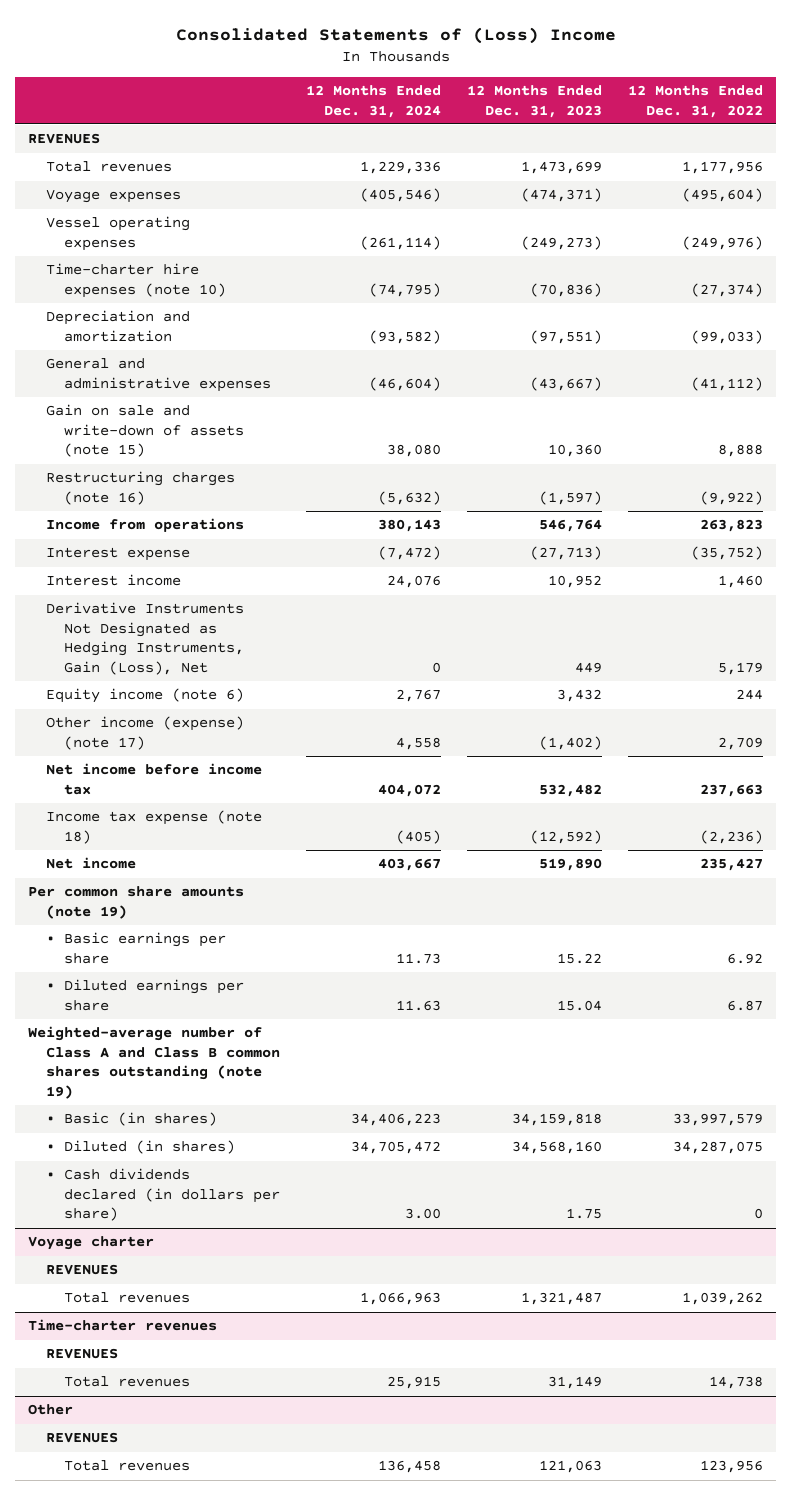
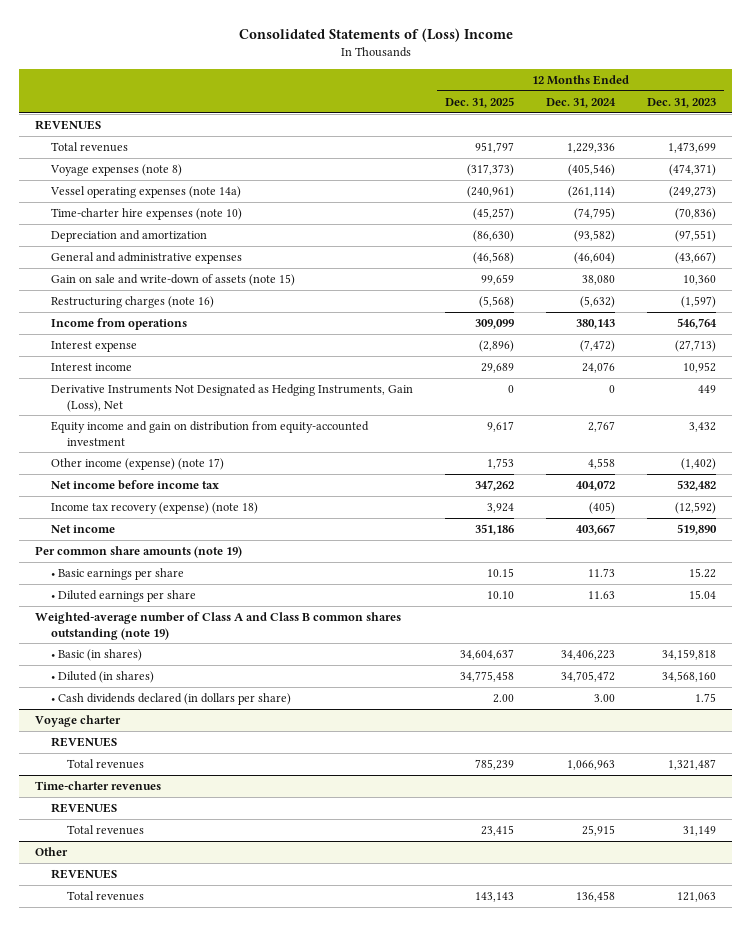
- | 12 Months Ended Dec. 31, 2024 | 12 Months Ended Dec. 31, 2023 | 12 Months Ended Dec. 31, 2022
+ | 12 Months Ended Dec. 31, 2025 | 12 Months Ended Dec. 31, 2024 | 12 Months Ended Dec. 31, 2023
- Voyage expenses | (405,546) | (474,371) | (495,604)
- Vessel operating expenses | (261,114) | (249,273) | (249,976)
+ Voyage expenses (note 8) | (317,373) | (405,546) | (474,371)
+ Vessel operating expenses (note 14a) | (240,961) | (261,114) | (249,273)
- Equity income (note 6) | 2,767 | 3,432 | 244
+ Equity income and gain on distribution from equity-accounted investment | 9,617 | 2,767 | 3,432
- Income tax expense (note 18) | (405) | (12,592) | (2,236)
+ Income tax recovery (expense) (note 18) | 3,924 | (405) | (12,592)

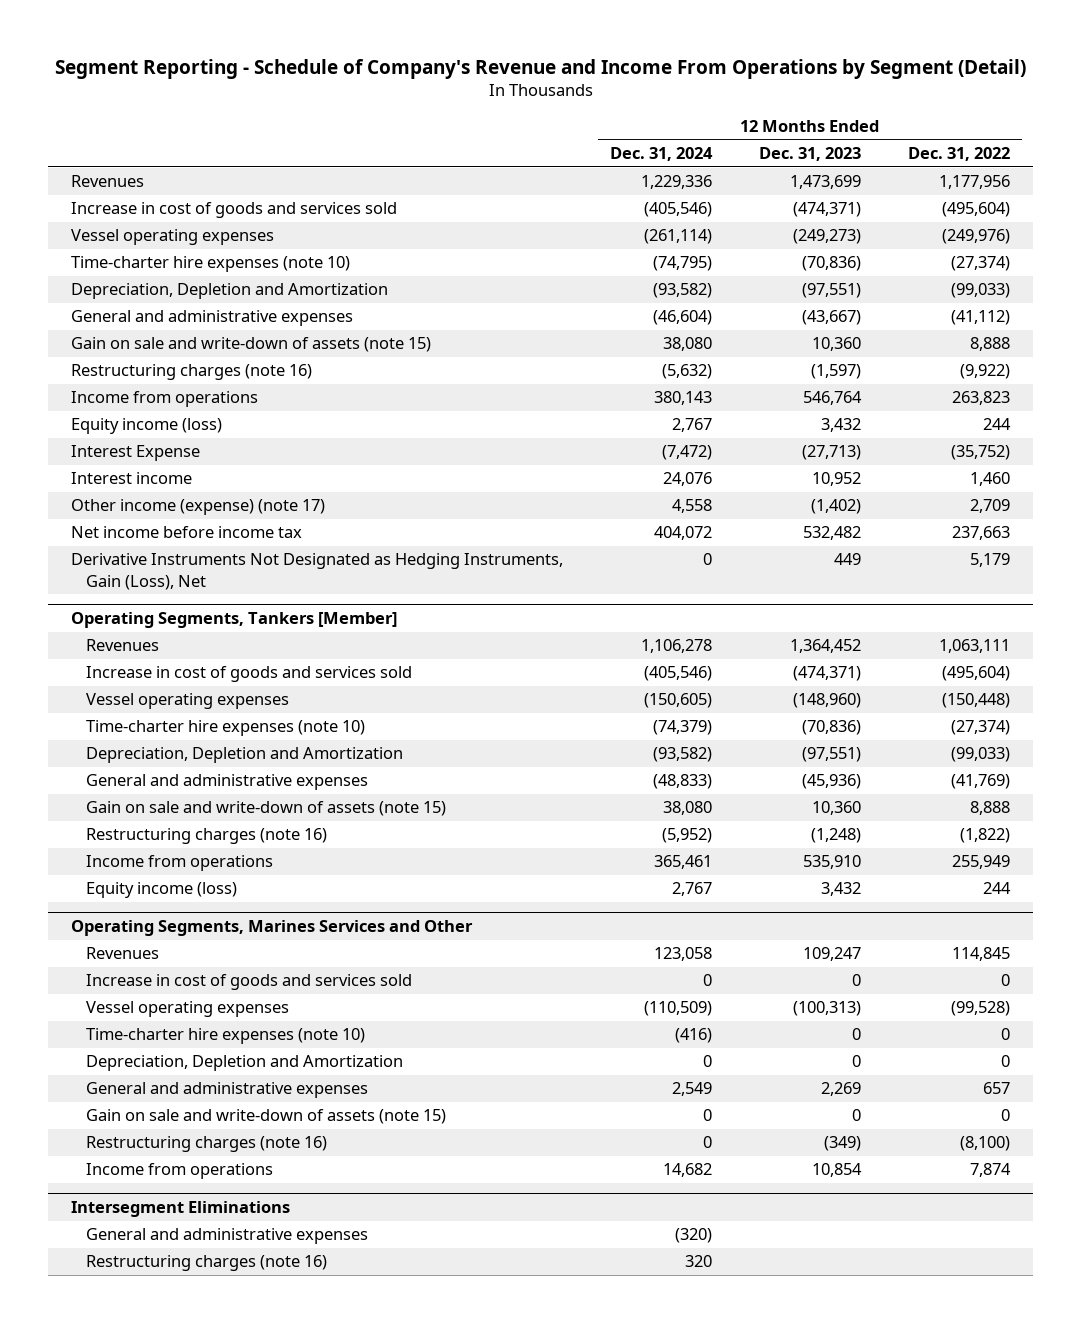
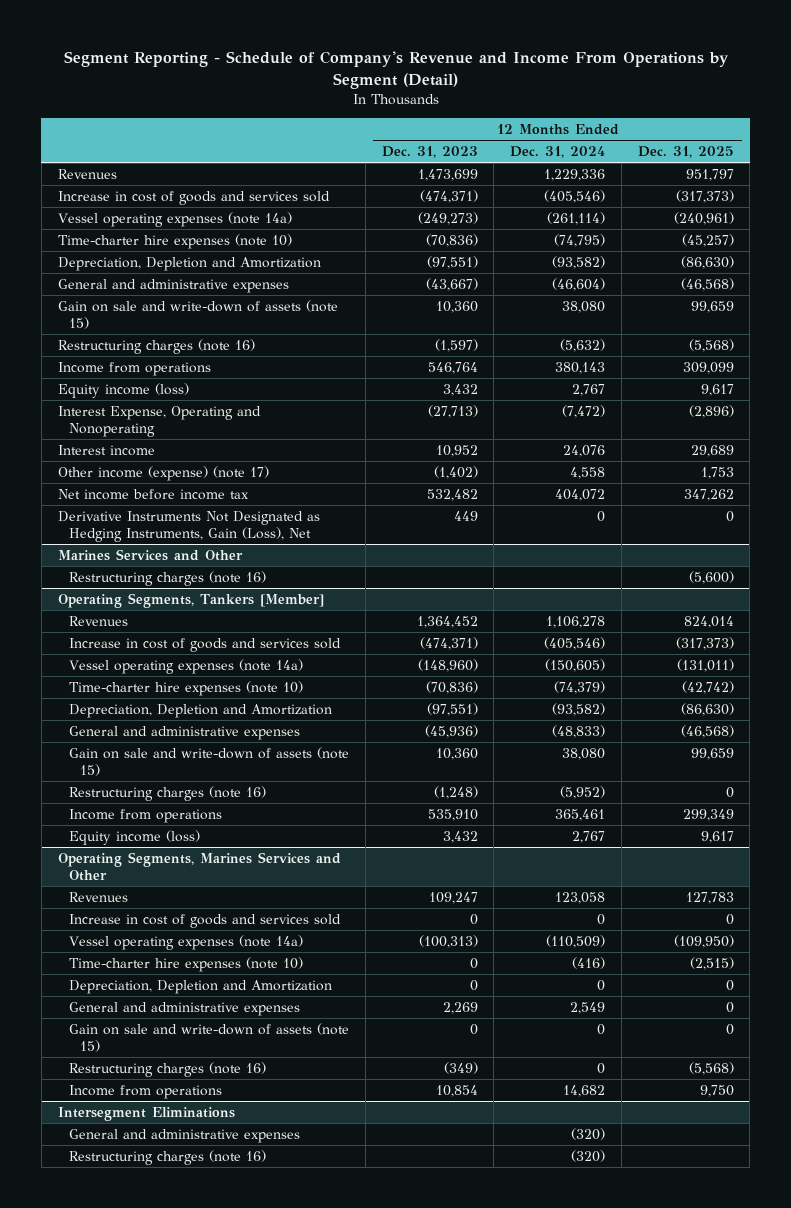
- | 12 Months Ended Dec. 31, 2024 | 12 Months Ended Dec. 31, 2023 | 12 Months Ended Dec. 31, 2022
+ | 12 Months Ended Dec. 31, 2023 | 12 Months Ended Dec. 31, 2024 | 12 Months Ended Dec. 31, 2025
- Vessel operating expenses | (261,114) | (249,273) | (249,976)
+ Vessel operating expenses (note 14a) | (249,273) | (261,114) | (240,961)
- Interest Expense | (7,472) | (27,713) | (35,752)
+ Interest Expense, Operating and Nonoperating | (27,713) | (7,472) | (2,896)
+ Marines Services and Other
+ Restructuring charges (note 16) | | | (5,600)
@ Operating Segments, Tankers [Member]
- Vessel operating expenses | (150,605) | (148,960) | (150,448)
+ Vessel operating expenses (note 14a) | (148,960) | (150,605) | (131,011)
@ Operating Segments, Marines Services and Other
- Vessel operating expenses | (110,509) | (100,313) | (99,528)
+ Vessel operating expenses (note 14a) | (100,313) | (110,509) | (109,950)
@ Intersegment Eliminations
- Restructuring charges (note 16) | 320 | |
+ Restructuring charges (note 16) | | (320) |

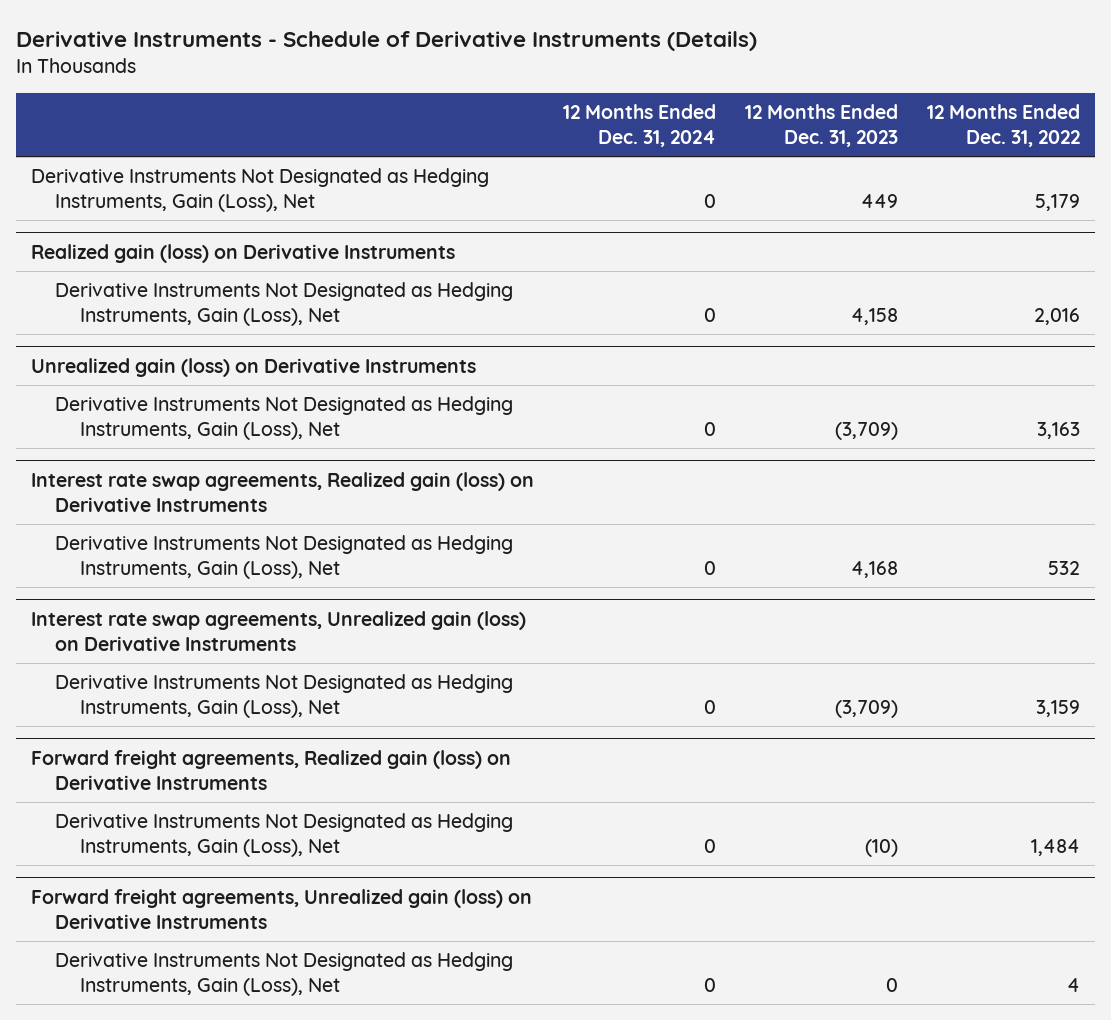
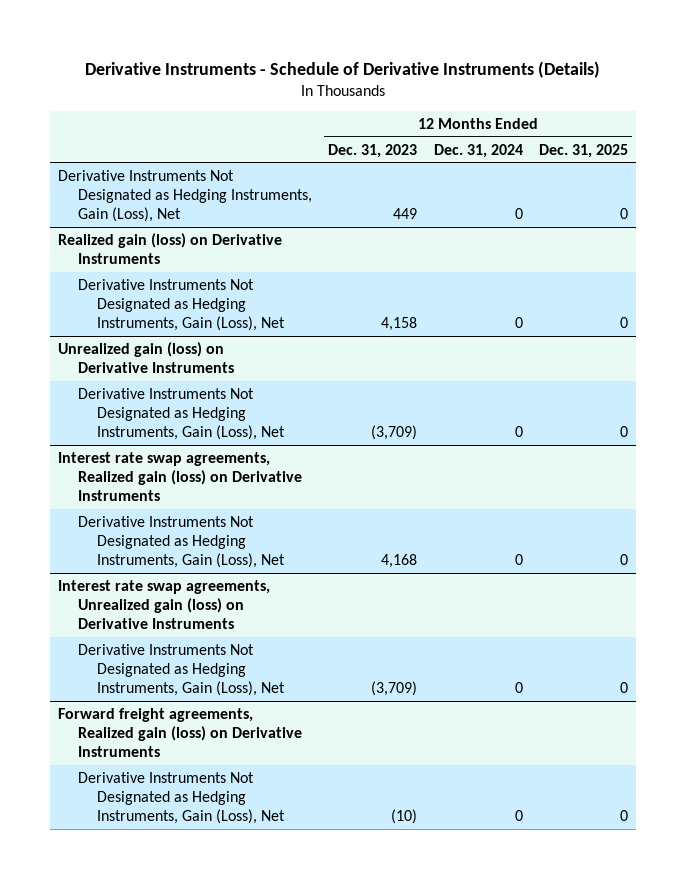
- | 12 Months Ended Dec. 31, 2024 | 12 Months Ended Dec. 31, 2023 | 12 Months Ended Dec. 31, 2022
+ | 12 Months Ended Dec. 31, 2023 | 12 Months Ended Dec. 31, 2024 | 12 Months Ended Dec. 31, 2025
- Forward freight agreements, Unrealized gain (loss) on Derivative Instruments
- Derivative Instruments Not Designated as Hedging Instruments, Gain (Loss), Net | 0 | 0 | 4

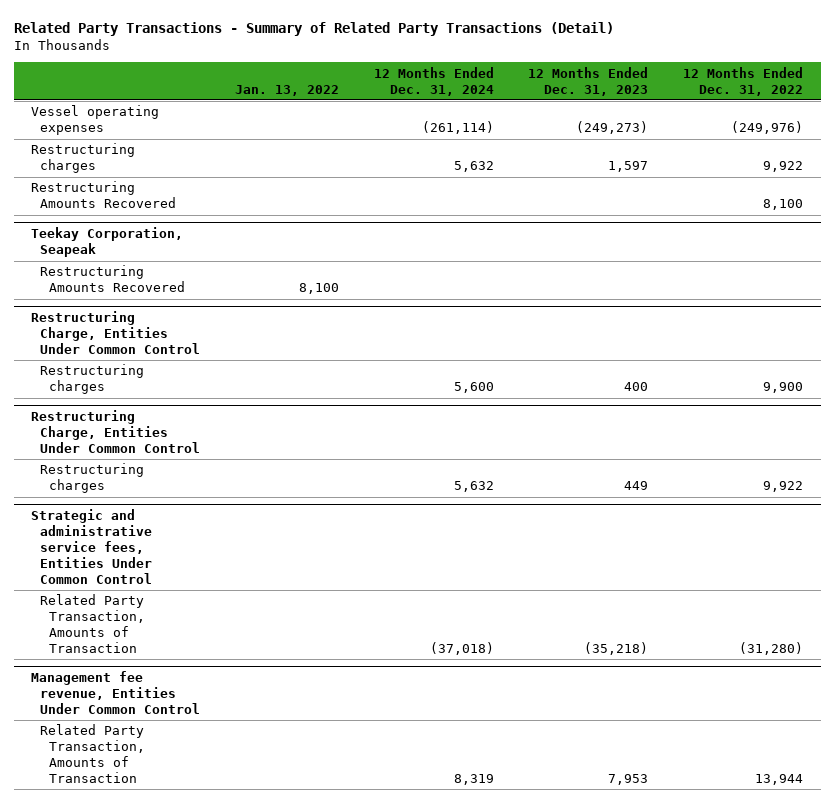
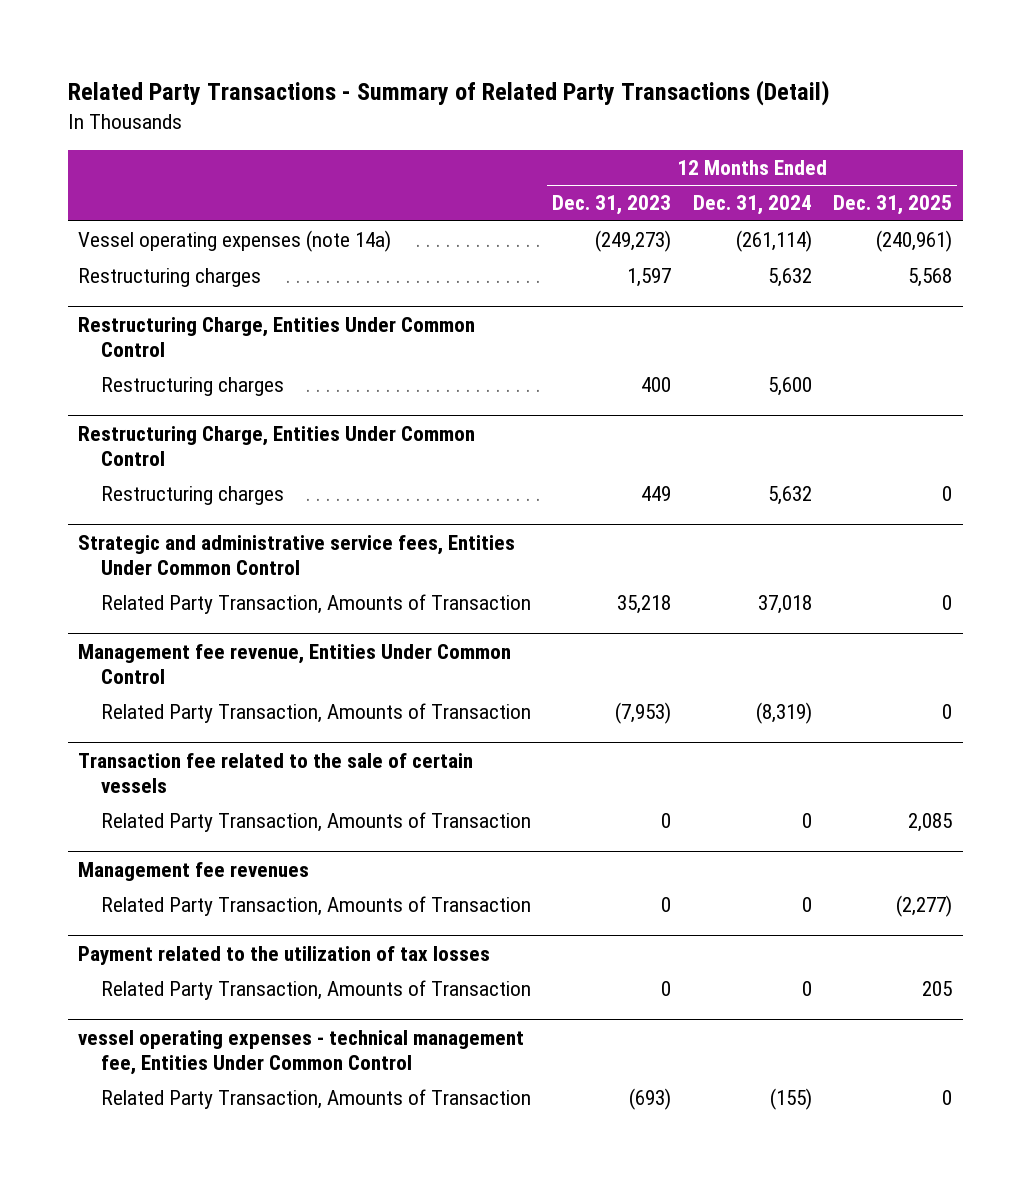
- | Jan. 13, 2022 | 12 Months Ended Dec. 31, 2024 | 12 Months Ended Dec. 31, 2023 | 12 Months Ended Dec. 31, 2022
+ | 12 Months Ended Dec. 31, 2023 | 12 Months Ended Dec. 31, 2024 | 12 Months Ended Dec. 31, 2025
- Vessel operating expenses | | (261,114) | (249,273) | (249,976)
+ Vessel operating expenses (note 14a) | (249,273) | (261,114) | (240,961)
- Restructuring Amounts Recovered | | | | 8,100
- Teekay Corporation, Seapeak
- Restructuring Amounts Recovered | 8,100 | | |
@ Strategic and administrative service fees, Entities Under Common Control
- Related Party Transaction, Amounts of Transaction | | (37,018) | (35,218) | (31,280)
+ Related Party Transaction, Amounts of Transaction | 35,218 | 37,018 | 0
@ Management fee revenue, Entities Under Common Control
- Related Party Transaction, Amounts of Transaction | | 8,319 | 7,953 | 13,944
+ Related Party Transaction, Amounts of Transaction | (7,953) | (8,319) | 0
+ Transaction fee related to the sale of certain vessels
+ Related Party Transaction, Amounts of Transaction | 0 | 0 | 2,085
+ Management fee revenues
+ Related Party Transaction, Amounts of Transaction | 0 | 0 | (2,277)
+ Payment related to the utilization of tax losses
+ Related Party Transaction, Amounts of Transaction | 0 | 0 | 205
+ vessel operating expenses - technical management fee, Entities Under Common Control
+ Related Party Transaction, Amounts of Transaction | (693) | (155) | 0

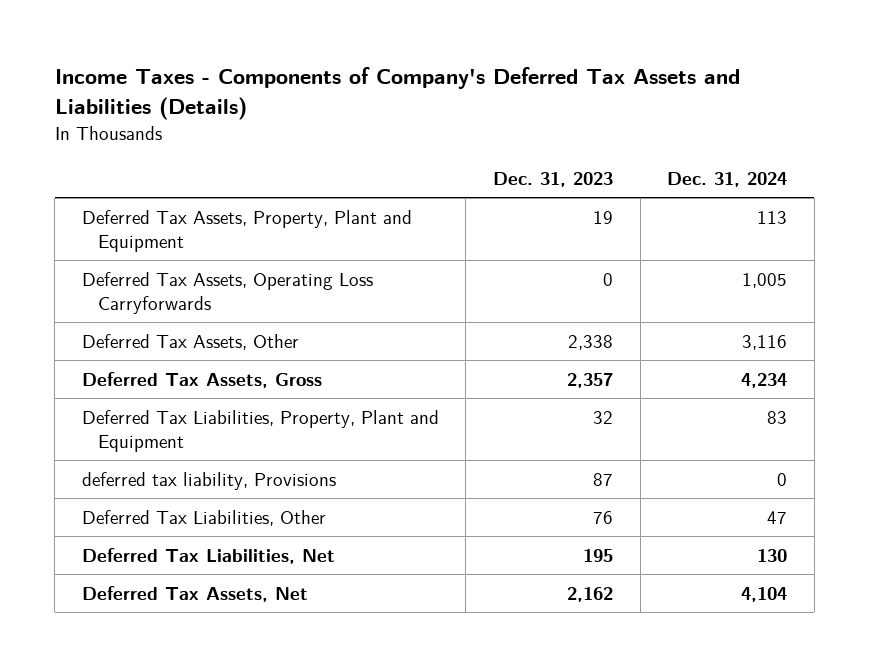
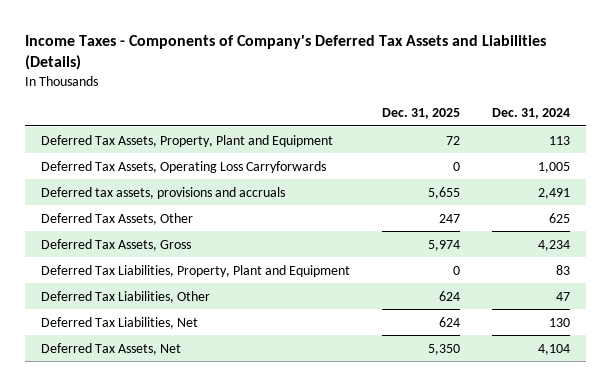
- | Dec. 31, 2023 | Dec. 31, 2024
+ | Dec. 31, 2025 | Dec. 31, 2024
- Deferred Tax Assets, Other | 2,338 | 3,116
+ Deferred tax assets, provisions and accruals | 5,655 | 2,491
+ Deferred Tax Assets, Other | 247 | 625
- deferred tax liability, Provisions | 87 | 0

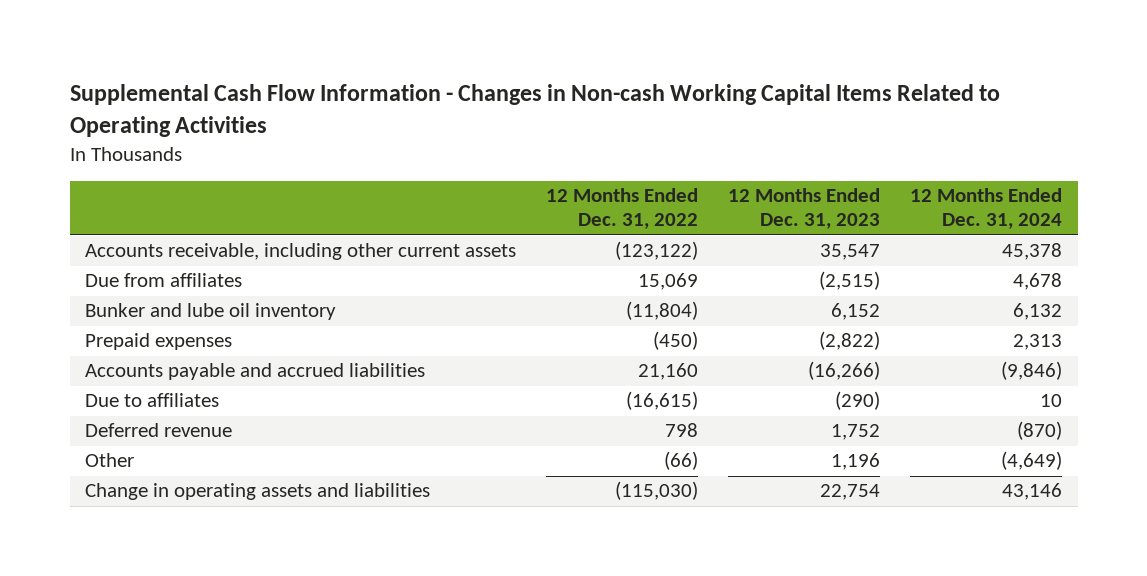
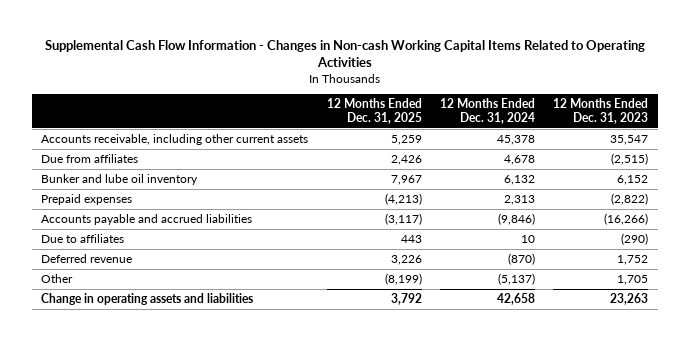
- | 12 Months Ended Dec. 31, 2022 | 12 Months Ended Dec. 31, 2023 | 12 Months Ended Dec. 31, 2024
+ | 12 Months Ended Dec. 31, 2025 | 12 Months Ended Dec. 31, 2024 | 12 Months Ended Dec. 31, 2023
- Other | (66) | 1,196 | (4,649)
- Change in operating assets and liabilities | (115,030) | 22,754 | 43,146
+ Other | (8,199) | (5,137) | 1,705
+ Change in operating assets and liabilities | 3,792 | 42,658 | 23,263

